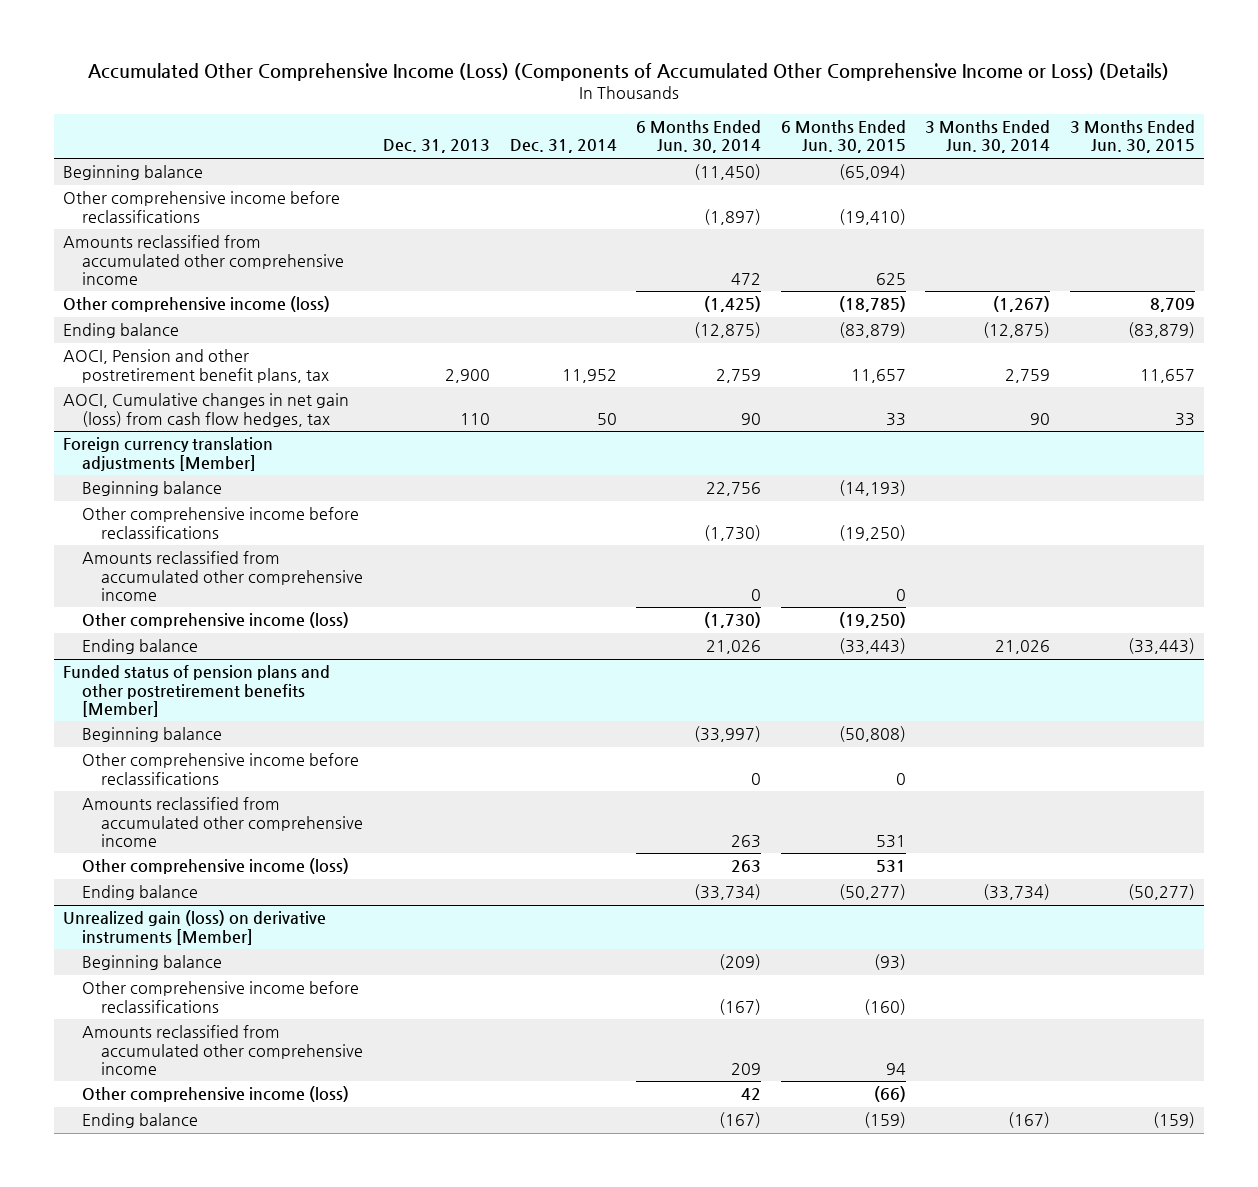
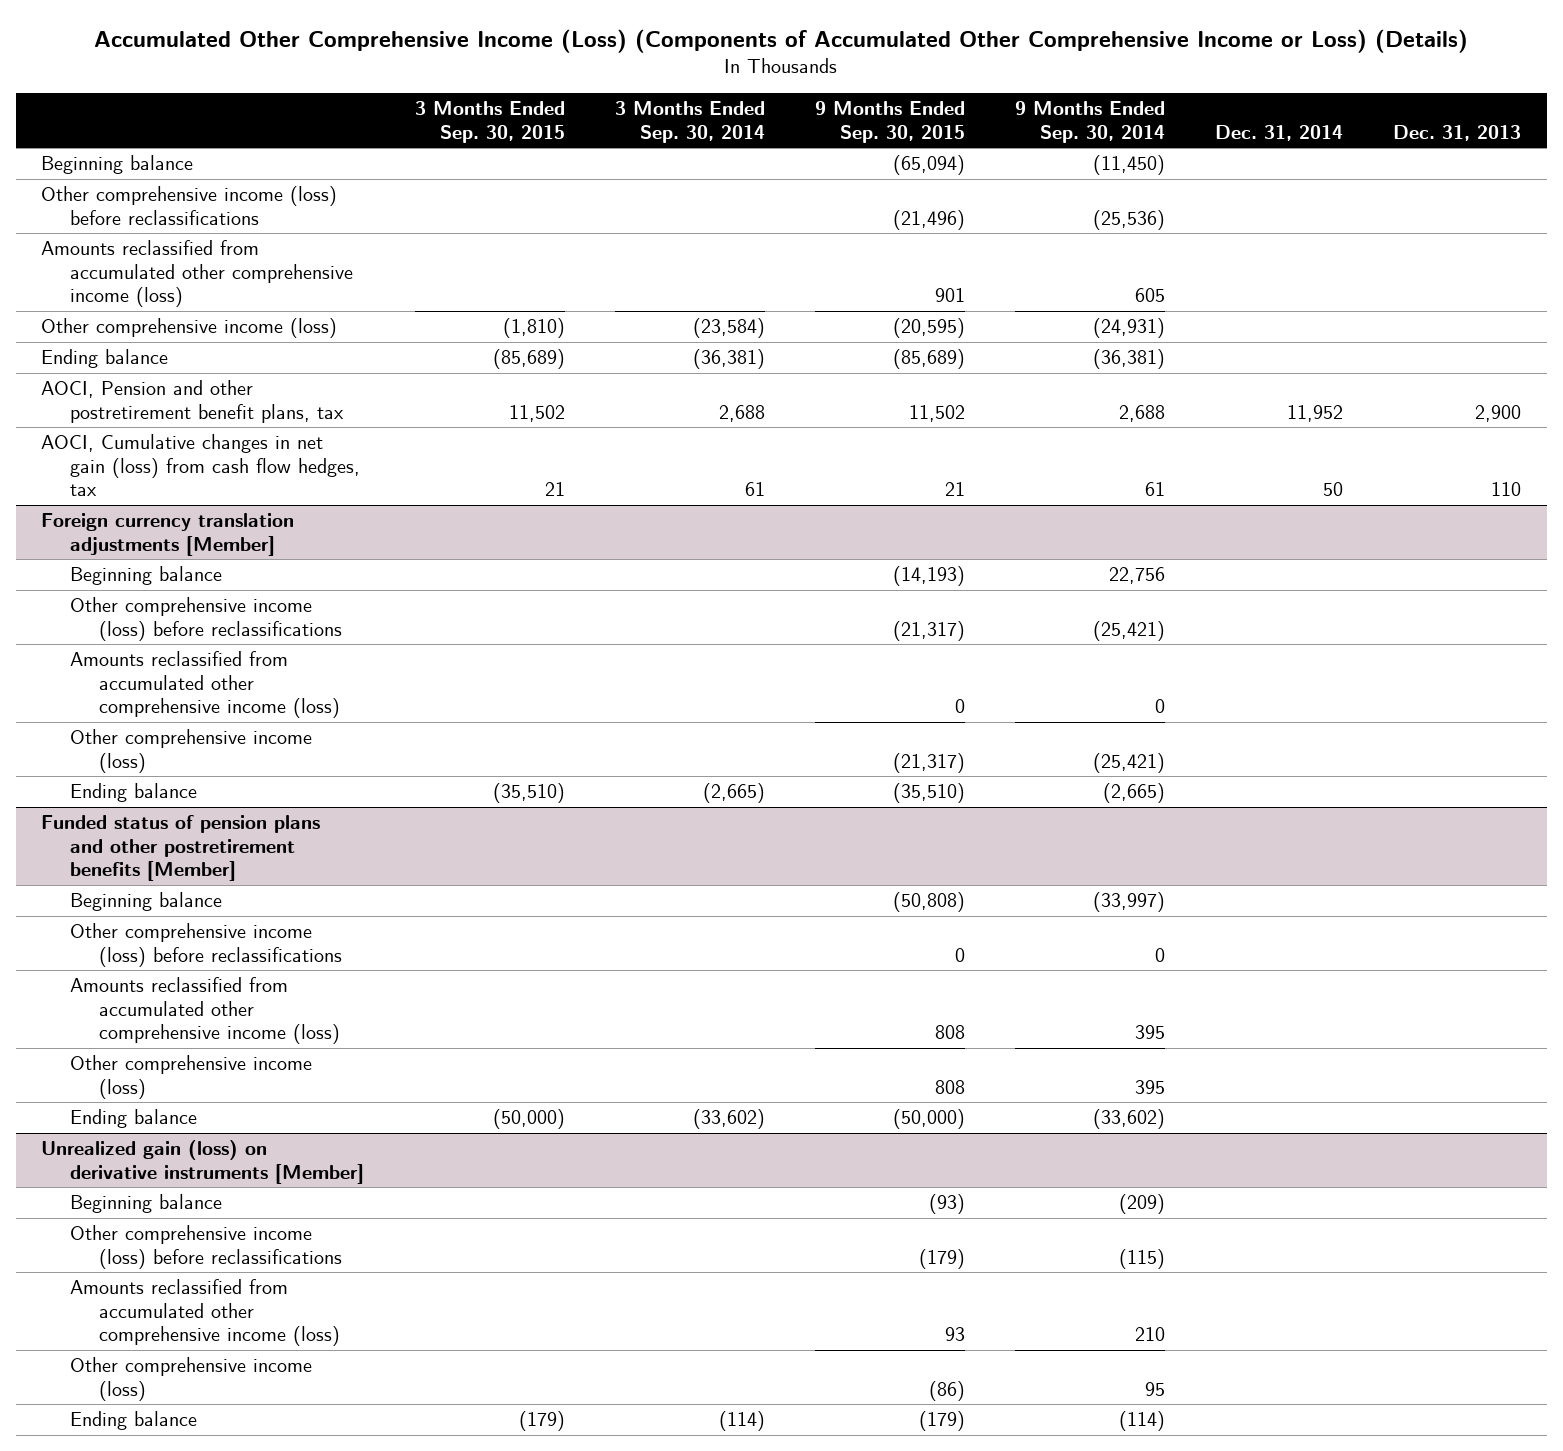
- | Dec. 31, 2013 | Dec. 31, 2014 | 6 Months Ended Jun. 30, 2014 | 6 Months Ended Jun. 30, 2015 | 3 Months Ended Jun. 30, 2014 | 3 Months Ended Jun. 30, 2015
+ | 3 Months Ended Sep. 30, 2015 | 3 Months Ended Sep. 30, 2014 | 9 Months Ended Sep. 30, 2015 | 9 Months Ended Sep. 30, 2014 | Dec. 31, 2014 | Dec. 31, 2013
- Other comprehensive income before reclassifications | | | (1,897) | (19,410) | |
- Amounts reclassified from accumulated other comprehensive income | | | 472 | 625 | |
+ Other comprehensive income (loss) before reclassifications | | | (21,496) | (25,536) | |
+ Amounts reclassified from accumulated other comprehensive income (loss) | | | 901 | 605 | |
@ Foreign currency translation adjustments [Member]
- Other comprehensive income before reclassifications | | | (1,730) | (19,250) | |
- Amounts reclassified from accumulated other comprehensive income | | | 0 | 0 | |
+ Other comprehensive income (loss) before reclassifications | | | (21,317) | (25,421) | |
+ Amounts reclassified from accumulated other comprehensive income (loss) | | | 0 | 0 | |
@ Funded status of pension plans and other postretirement benefits [Member]
- Other comprehensive income before reclassifications | | | 0 | 0 | |
- Amounts reclassified from accumulated other comprehensive income | | | 263 | 531 | |
+ Other comprehensive income (loss) before reclassifications | | | 0 | 0 | |
+ Amounts reclassified from accumulated other comprehensive income (loss) | | | 808 | 395 | |
@ Unrealized gain (loss) on derivative instruments [Member]
- Other comprehensive income before reclassifications | | | (167) | (160) | |
- Amounts reclassified from accumulated other comprehensive income | | | 209 | 94 | |
+ Other comprehensive income (loss) before reclassifications | | | (179) | (115) | |
+ Amounts reclassified from accumulated other comprehensive income (loss) | | | 93 | 210 | |

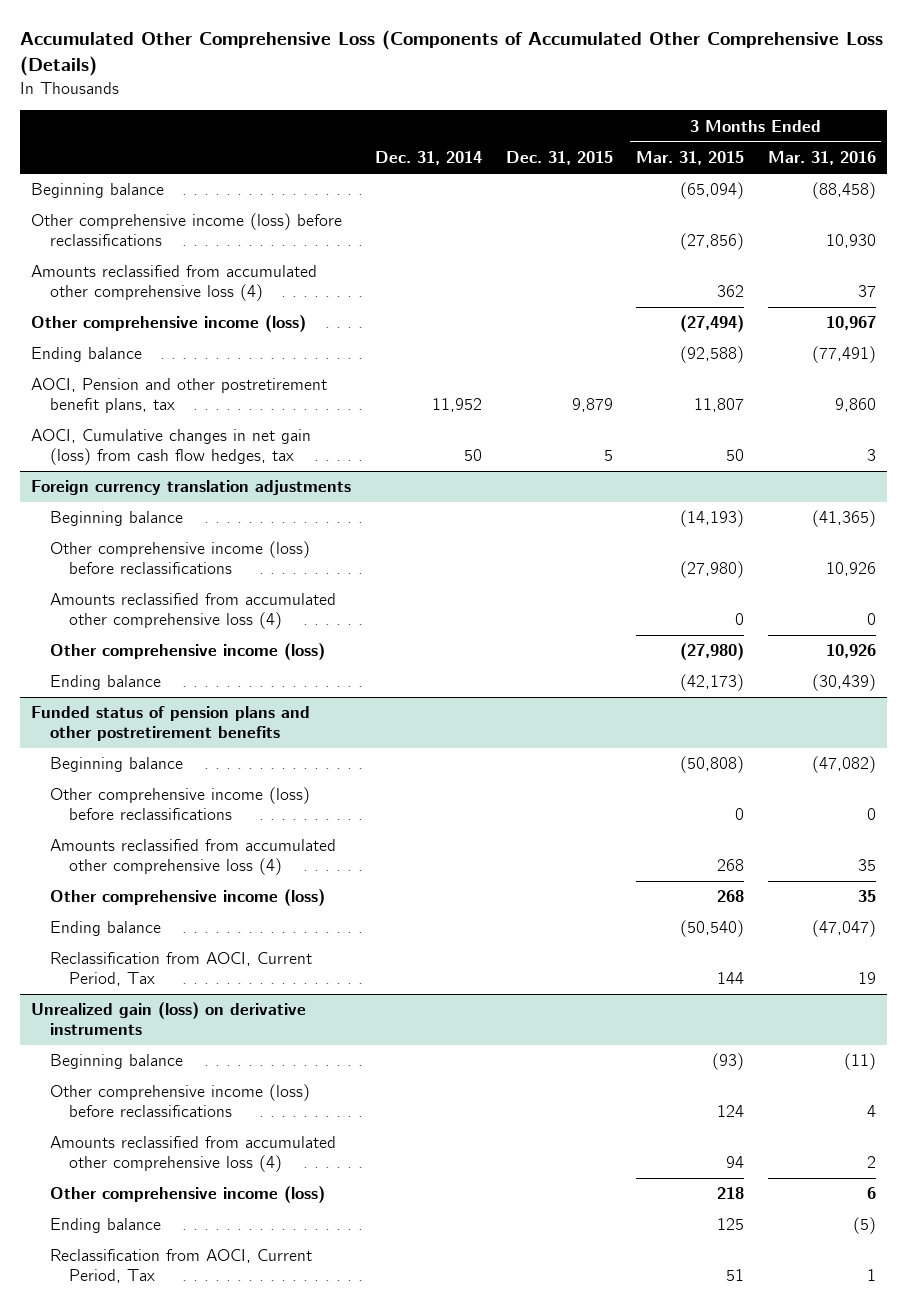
- Accumulated Other Comprehensive Income (Loss) (Components of Accumulated Other Comprehensive Income or Loss) (Details)
+ Accumulated Other Comprehensive Loss (Components of Accumulated Other Comprehensive Loss (Details)
- | 3 Months Ended Sep. 30, 2015 | 3 Months Ended Sep. 30, 2014 | 9 Months Ended Sep. 30, 2015 | 9 Months Ended Sep. 30, 2014 | Dec. 31, 2014 | Dec. 31, 2013
+ | Dec. 31, 2014 | Dec. 31, 2015 | 3 Months Ended Mar. 31, 2015 | 3 Months Ended Mar. 31, 2016
- Amounts reclassified from accumulated other comprehensive income (loss) | | | 901 | 605 | |
+ Amounts reclassified from accumulated other comprehensive loss (4) | | | 362 | 37
- Foreign currency translation adjustments [Member]
+ Foreign currency translation adjustments
- Amounts reclassified from accumulated other comprehensive income (loss) | | | 0 | 0 | |
+ Amounts reclassified from accumulated other comprehensive loss (4) | | | 0 | 0
- Funded status of pension plans and other postretirement benefits [Member]
+ Funded status of pension plans and other postretirement benefits
- Amounts reclassified from accumulated other comprehensive income (loss) | | | 808 | 395 | |
+ Amounts reclassified from accumulated other comprehensive loss (4) | | | 268 | 35
- Unrealized gain (loss) on derivative instruments [Member]
+ Reclassification from AOCI, Current Period, Tax | | | 144 | 19
+ Unrealized gain (loss) on derivative instruments
- Amounts reclassified from accumulated other comprehensive income (loss) | | | 93 | 210 | |
+ Amounts reclassified from accumulated other comprehensive loss (4) | | | 94 | 2
+ Reclassification from AOCI, Current Period, Tax | | | 51 | 1

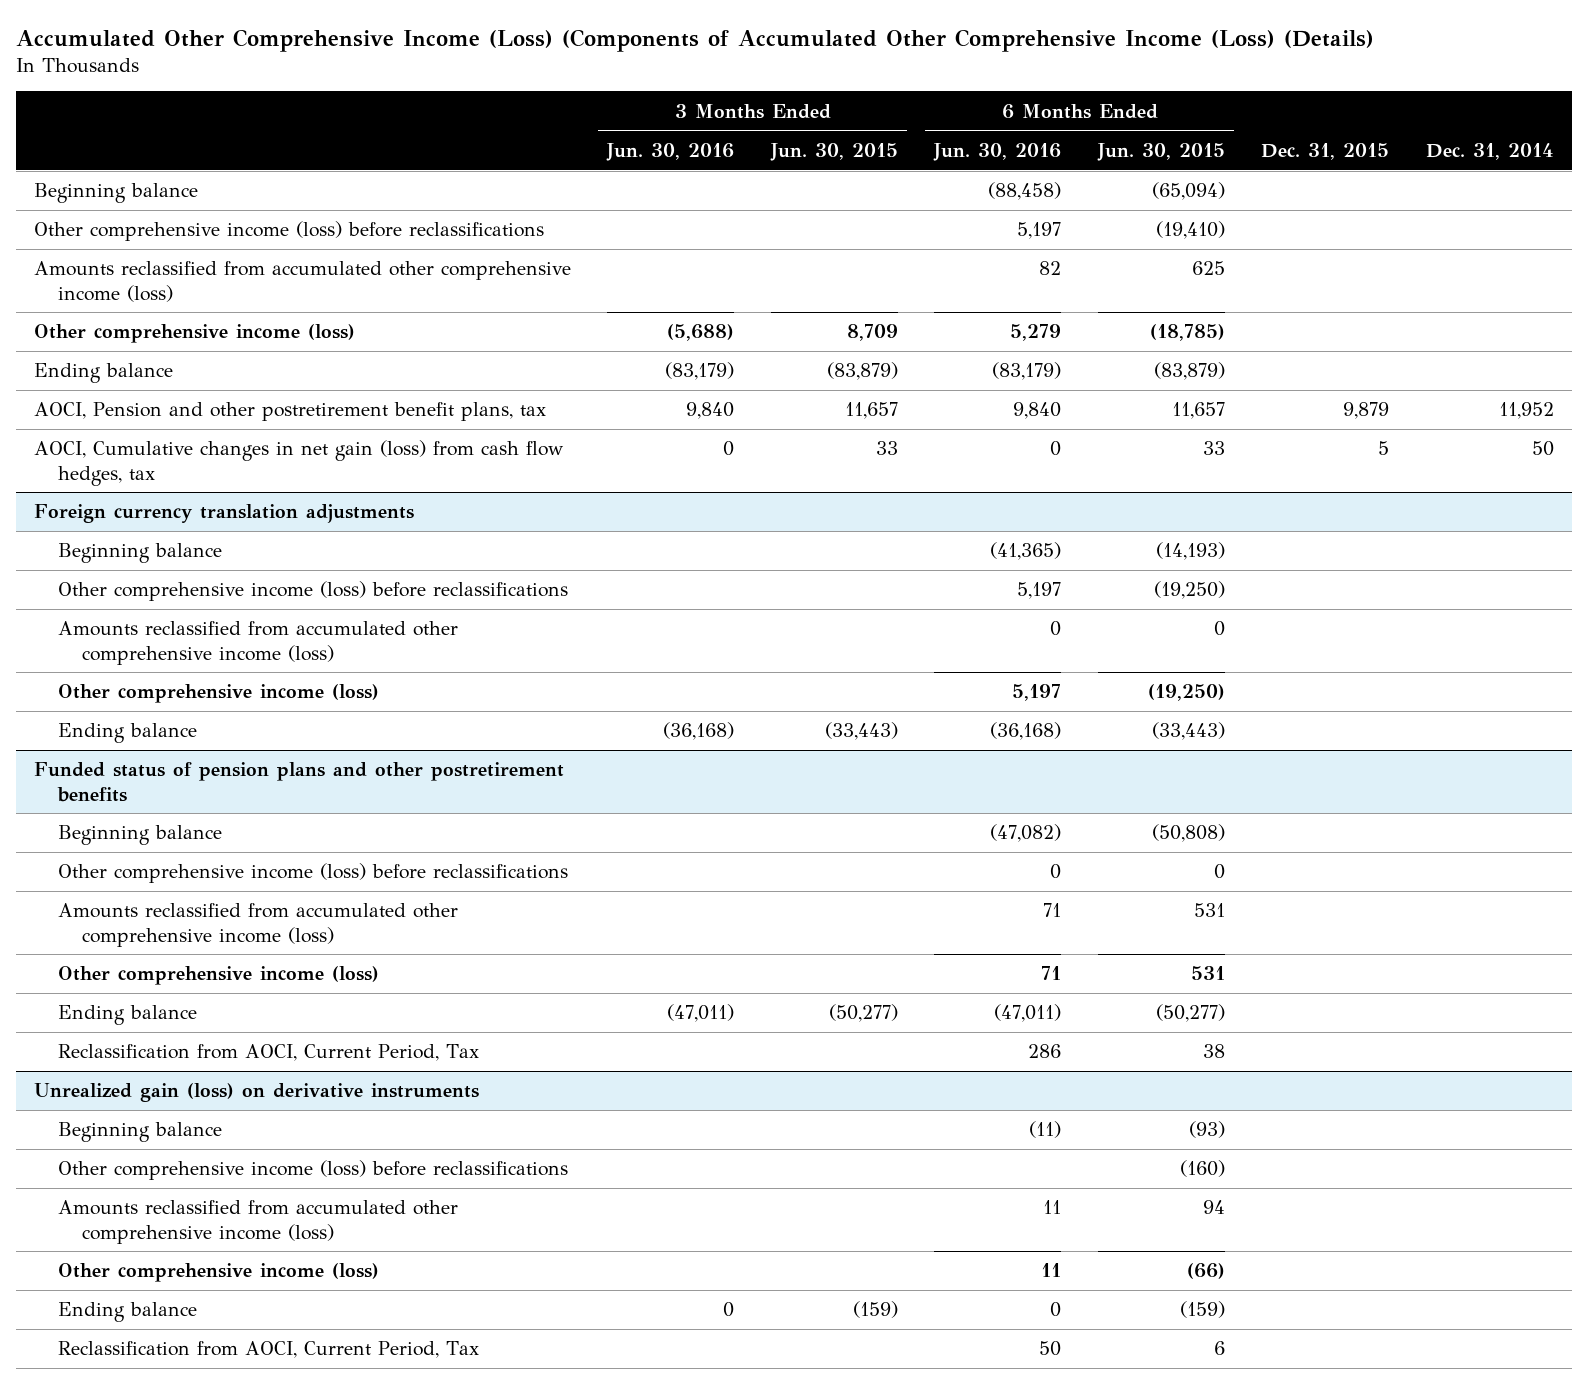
- Accumulated Other Comprehensive Loss (Components of Accumulated Other Comprehensive Loss (Details)
+ Accumulated Other Comprehensive Income (Loss) (Components of Accumulated Other Comprehensive Income (Loss) (Details)
- | Dec. 31, 2014 | Dec. 31, 2015 | 3 Months Ended Mar. 31, 2015 | 3 Months Ended Mar. 31, 2016
+ | 3 Months Ended Jun. 30, 2016 | 3 Months Ended Jun. 30, 2015 | 6 Months Ended Jun. 30, 2016 | 6 Months Ended Jun. 30, 2015 | Dec. 31, 2015 | Dec. 31, 2014
- Amounts reclassified from accumulated other comprehensive loss (4) | | | 362 | 37
+ Amounts reclassified from accumulated other comprehensive income (loss) | | | 82 | 625 | |
@ Foreign currency translation adjustments
- Amounts reclassified from accumulated other comprehensive loss (4) | | | 0 | 0
+ Amounts reclassified from accumulated other comprehensive income (loss) | | | 0 | 0 | |
@ Funded status of pension plans and other postretirement benefits
- Amounts reclassified from accumulated other comprehensive loss (4) | | | 268 | 35
+ Amounts reclassified from accumulated other comprehensive income (loss) | | | 71 | 531 | |
@ Unrealized gain (loss) on derivative instruments
- Amounts reclassified from accumulated other comprehensive loss (4) | | | 94 | 2
+ Amounts reclassified from accumulated other comprehensive income (loss) | | | 11 | 94 | |

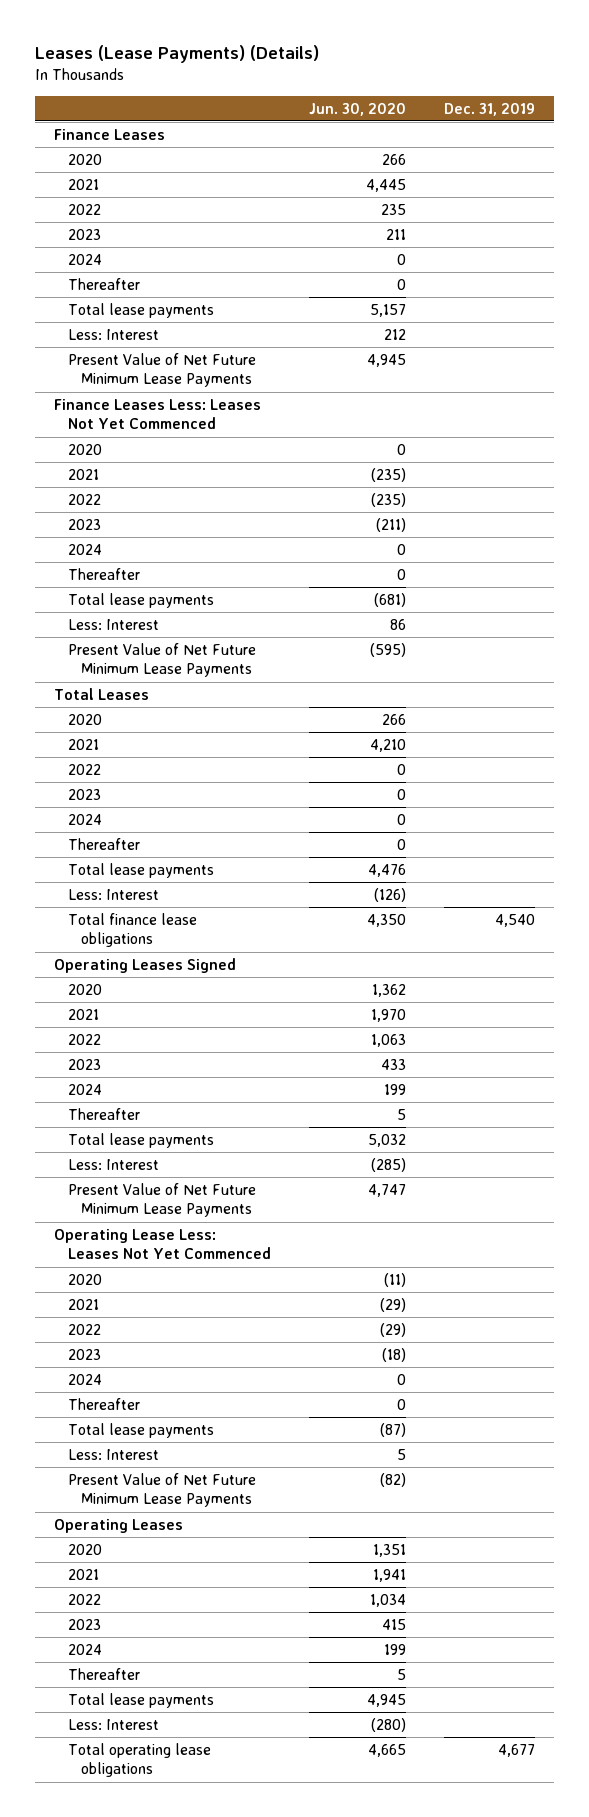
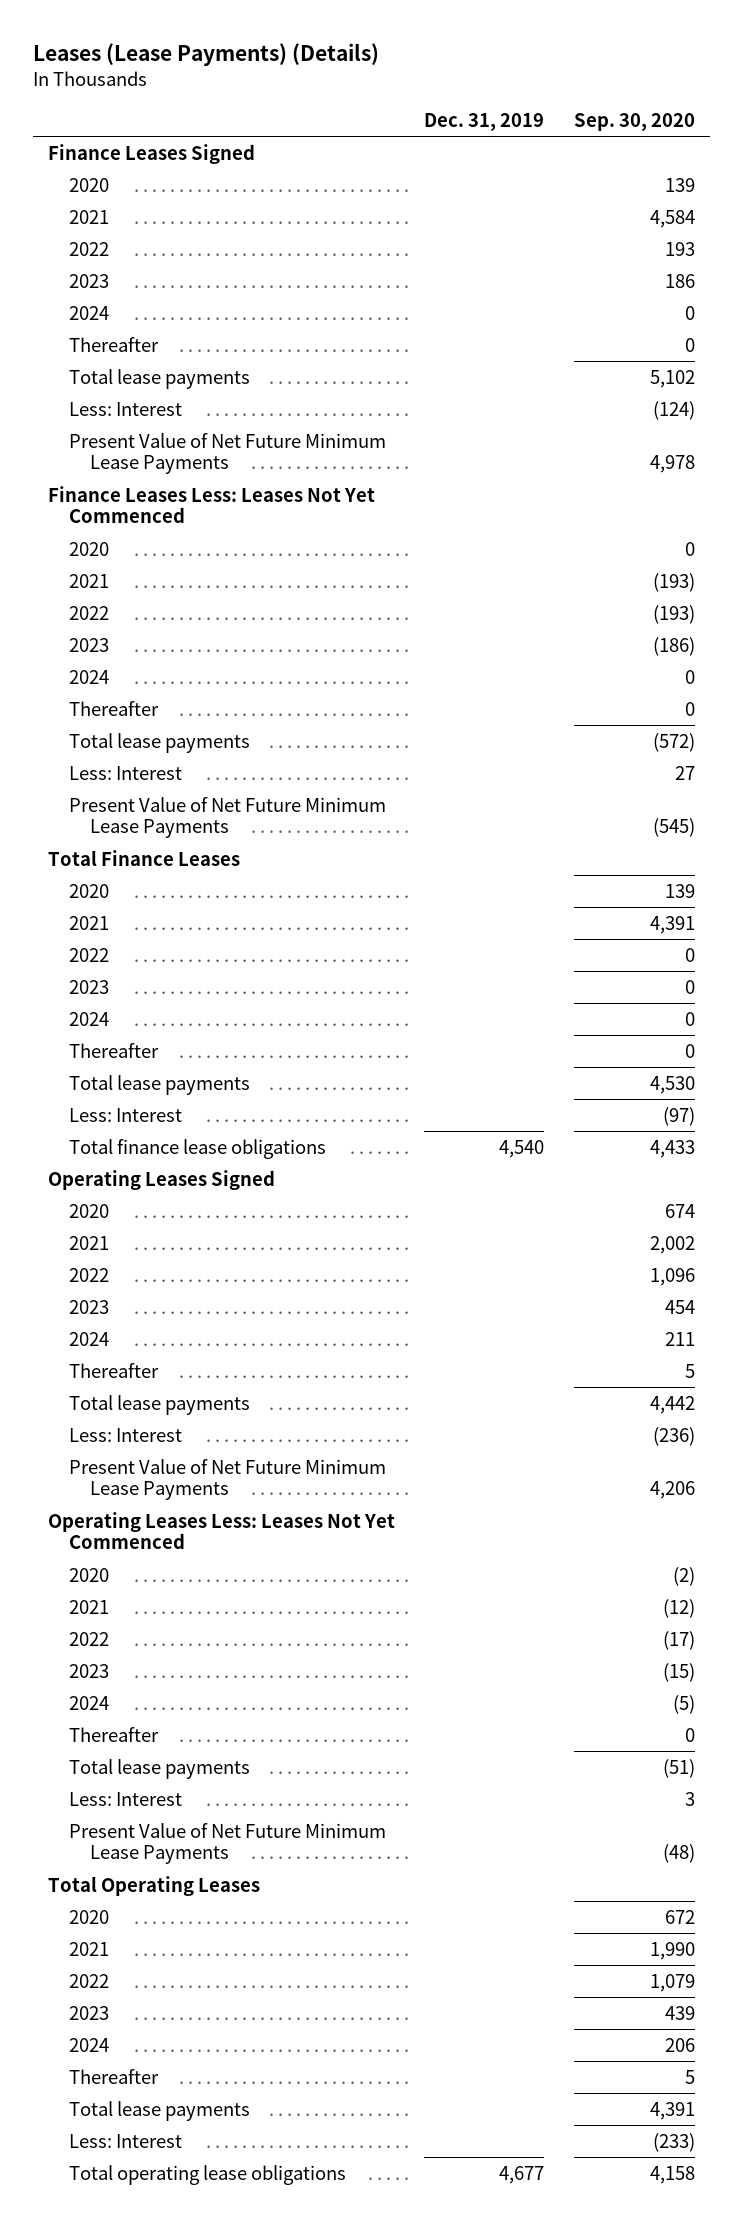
- | Jun. 30, 2020 | Dec. 31, 2019
+ | Dec. 31, 2019 | Sep. 30, 2020
- Finance Leases
+ Finance Leases Signed
- Total Leases
+ Total Finance Leases
- Operating Lease Less: Leases Not Yet Commenced
+ Operating Leases Less: Leases Not Yet Commenced
- Operating Leases
+ Total Operating Leases

